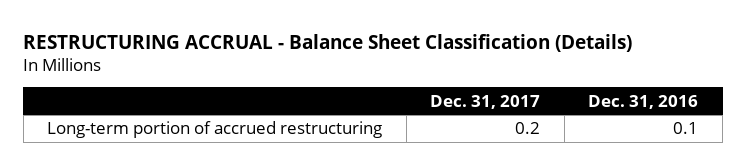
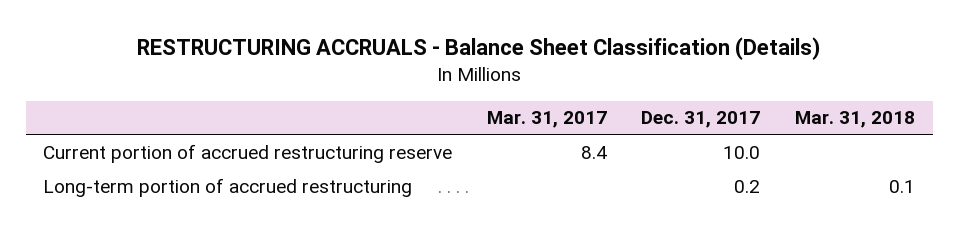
- RESTRUCTURING ACCRUAL - Balance Sheet Classification (Details)
+ RESTRUCTURING ACCRUALS - Balance Sheet Classification (Details)
- | Dec. 31, 2017 | Dec. 31, 2016
+ | Mar. 31, 2017 | Dec. 31, 2017 | Mar. 31, 2018
+ Current portion of accrued restructuring reserve | 8.4 | 10.0 |

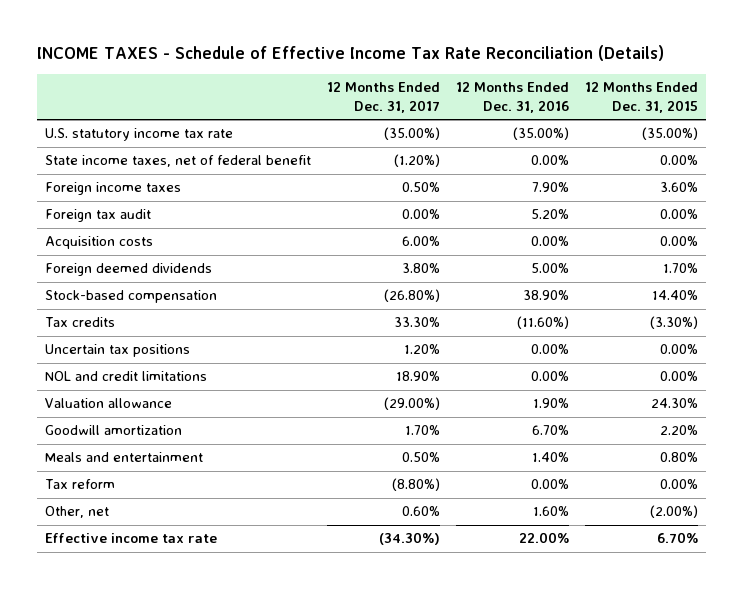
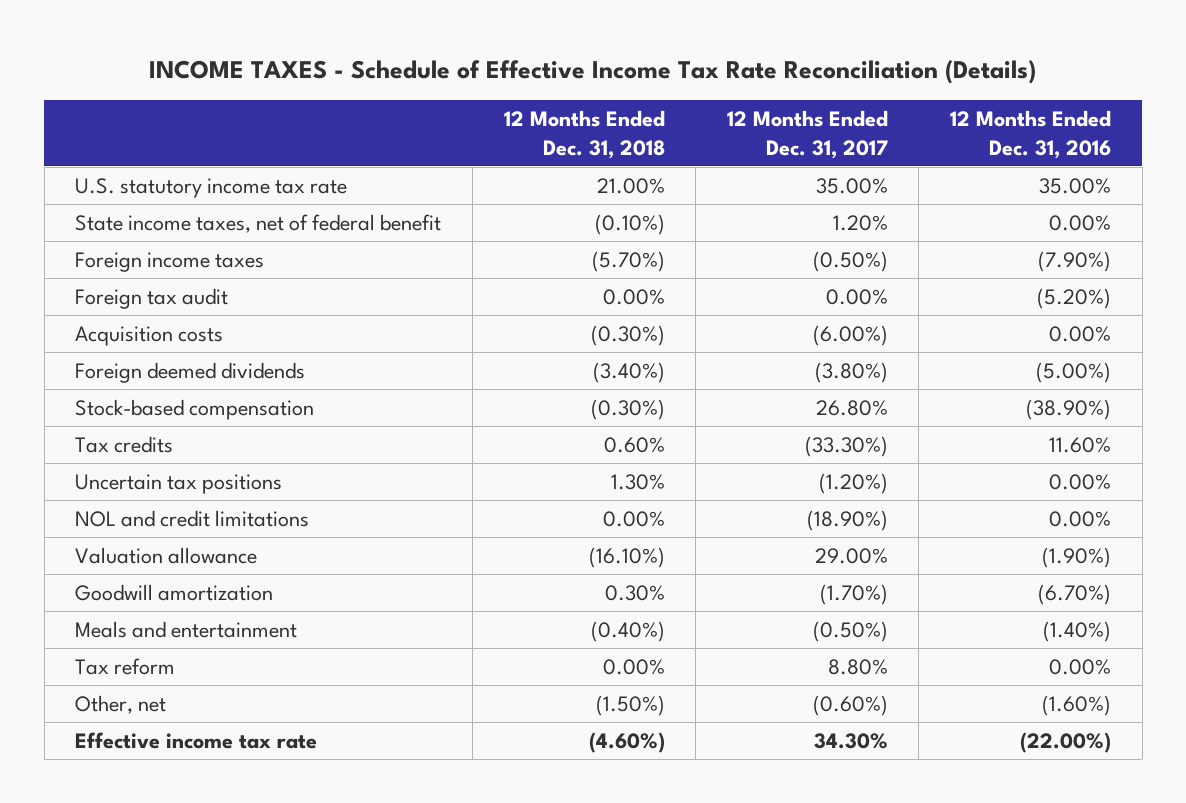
- | 12 Months Ended Dec. 31, 2017 | 12 Months Ended Dec. 31, 2016 | 12 Months Ended Dec. 31, 2015
+ | 12 Months Ended Dec. 31, 2018 | 12 Months Ended Dec. 31, 2017 | 12 Months Ended Dec. 31, 2016
- U.S. statutory income tax rate | (35.00%) | (35.00%) | (35.00%)
- State income taxes, net of federal benefit | (1.20%) | 0.00% | 0.00%
- Foreign income taxes | 0.50% | 7.90% | 3.60%
- Foreign tax audit | 0.00% | 5.20% | 0.00%
- Acquisition costs | 6.00% | 0.00% | 0.00%
- Foreign deemed dividends | 3.80% | 5.00% | 1.70%
- Stock-based compensation | (26.80%) | 38.90% | 14.40%
- Tax credits | 33.30% | (11.60%) | (3.30%)
- Uncertain tax positions | 1.20% | 0.00% | 0.00%
- NOL and credit limitations | 18.90% | 0.00% | 0.00%
- Valuation allowance | (29.00%) | 1.90% | 24.30%
- Goodwill amortization | 1.70% | 6.70% | 2.20%
- Meals and entertainment | 0.50% | 1.40% | 0.80%
- Tax reform | (8.80%) | 0.00% | 0.00%
- Other, net | 0.60% | 1.60% | (2.00%)
- Effective income tax rate | (34.30%) | 22.00% | 6.70%
+ U.S. statutory income tax rate | 21.00% | 35.00% | 35.00%
+ State income taxes, net of federal benefit | (0.10%) | 1.20% | 0.00%
+ Foreign income taxes | (5.70%) | (0.50%) | (7.90%)
+ Foreign tax audit | 0.00% | 0.00% | (5.20%)
+ Acquisition costs | (0.30%) | (6.00%) | 0.00%
+ Foreign deemed dividends | (3.40%) | (3.80%) | (5.00%)
+ Stock-based compensation | (0.30%) | 26.80% | (38.90%)
+ Tax credits | 0.60% | (33.30%) | 11.60%
+ Uncertain tax positions | 1.30% | (1.20%) | 0.00%
+ NOL and credit limitations | 0.00% | (18.90%) | 0.00%
+ Valuation allowance | (16.10%) | 29.00% | (1.90%)
+ Goodwill amortization | 0.30% | (1.70%) | (6.70%)
+ Meals and entertainment | (0.40%) | (0.50%) | (1.40%)
+ Tax reform | 0.00% | 8.80% | 0.00%
+ Other, net | (1.50%) | (0.60%) | (1.60%)
+ Effective income tax rate | (4.60%) | 34.30% | (22.00%)

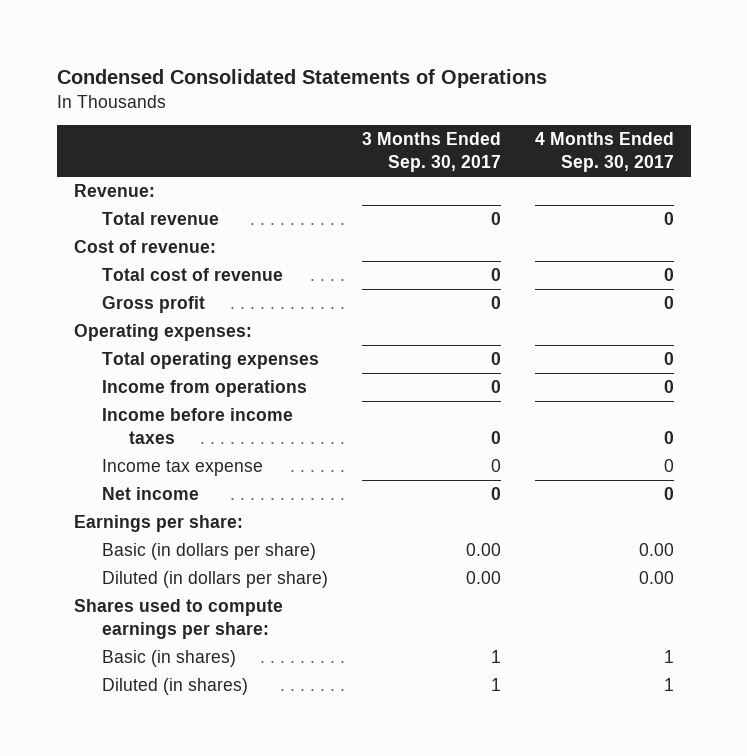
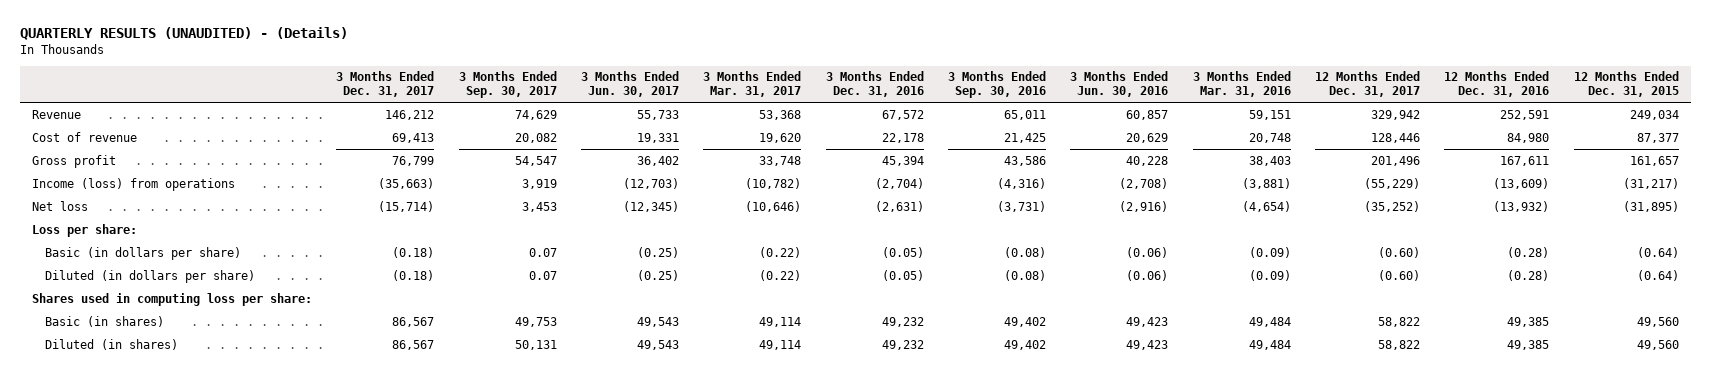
- Condensed Consolidated Statements of Operations
+ QUARTERLY RESULTS (UNAUDITED) - (Details)
- | 3 Months Ended Sep. 30, 2017 | 4 Months Ended Sep. 30, 2017
+ | 3 Months Ended Dec. 31, 2017 | 3 Months Ended Sep. 30, 2017 | 3 Months Ended Jun. 30, 2017 | 3 Months Ended Mar. 31, 2017 | 3 Months Ended Dec. 31, 2016 | 3 Months Ended Sep. 30, 2016 | 3 Months Ended Jun. 30, 2016 | 3 Months Ended Mar. 31, 2016 | 12 Months Ended Dec. 31, 2017 | 12 Months Ended Dec. 31, 2016 | 12 Months Ended Dec. 31, 2015
- Revenue:
- Total revenue | 0 | 0
- Cost of revenue:
- Total cost of revenue | 0 | 0
- Gross profit | 0 | 0
- Operating expenses:
- Total operating expenses | 0 | 0
- Income from operations | 0 | 0
- Income before income taxes | 0 | 0
- Income tax expense | 0 | 0
- Net income | 0 | 0
- Earnings per share:
- Basic (in dollars per share) | 0.00 | 0.00
- Diluted (in dollars per share) | 0.00 | 0.00
- Shares used to compute earnings per share:
- Basic (in shares) | 1 | 1
- Diluted (in shares) | 1 | 1
+ Revenue | 146,212 | 74,629 | 55,733 | 53,368 | 67,572 | 65,011 | 60,857 | 59,151 | 329,942 | 252,591 | 249,034
+ Cost of revenue | 69,413 | 20,082 | 19,331 | 19,620 | 22,178 | 21,425 | 20,629 | 20,748 | 128,446 | 84,980 | 87,377
+ Gross profit | 76,799 | 54,547 | 36,402 | 33,748 | 45,394 | 43,586 | 40,228 | 38,403 | 201,496 | 167,611 | 161,657
+ Income (loss) from operations | (35,663) | 3,919 | (12,703) | (10,782) | (2,704) | (4,316) | (2,708) | (3,881) | (55,229) | (13,609) | (31,217)
+ Net loss | (15,714) | 3,453 | (12,345) | (10,646) | (2,631) | (3,731) | (2,916) | (4,654) | (35,252) | (13,932) | (31,895)
+ Loss per share:
+ Basic (in dollars per share) | (0.18) | 0.07 | (0.25) | (0.22) | (0.05) | (0.08) | (0.06) | (0.09) | (0.60) | (0.28) | (0.64)
+ Diluted (in dollars per share) | (0.18) | 0.07 | (0.25) | (0.22) | (0.05) | (0.08) | (0.06) | (0.09) | (0.60) | (0.28) | (0.64)
+ Shares used in computing loss per share:
+ Basic (in shares) | 86,567 | 49,753 | 49,543 | 49,114 | 49,232 | 49,402 | 49,423 | 49,484 | 58,822 | 49,385 | 49,560
+ Diluted (in shares) | 86,567 | 50,131 | 49,543 | 49,114 | 49,232 | 49,402 | 49,423 | 49,484 | 58,822 | 49,385 | 49,560

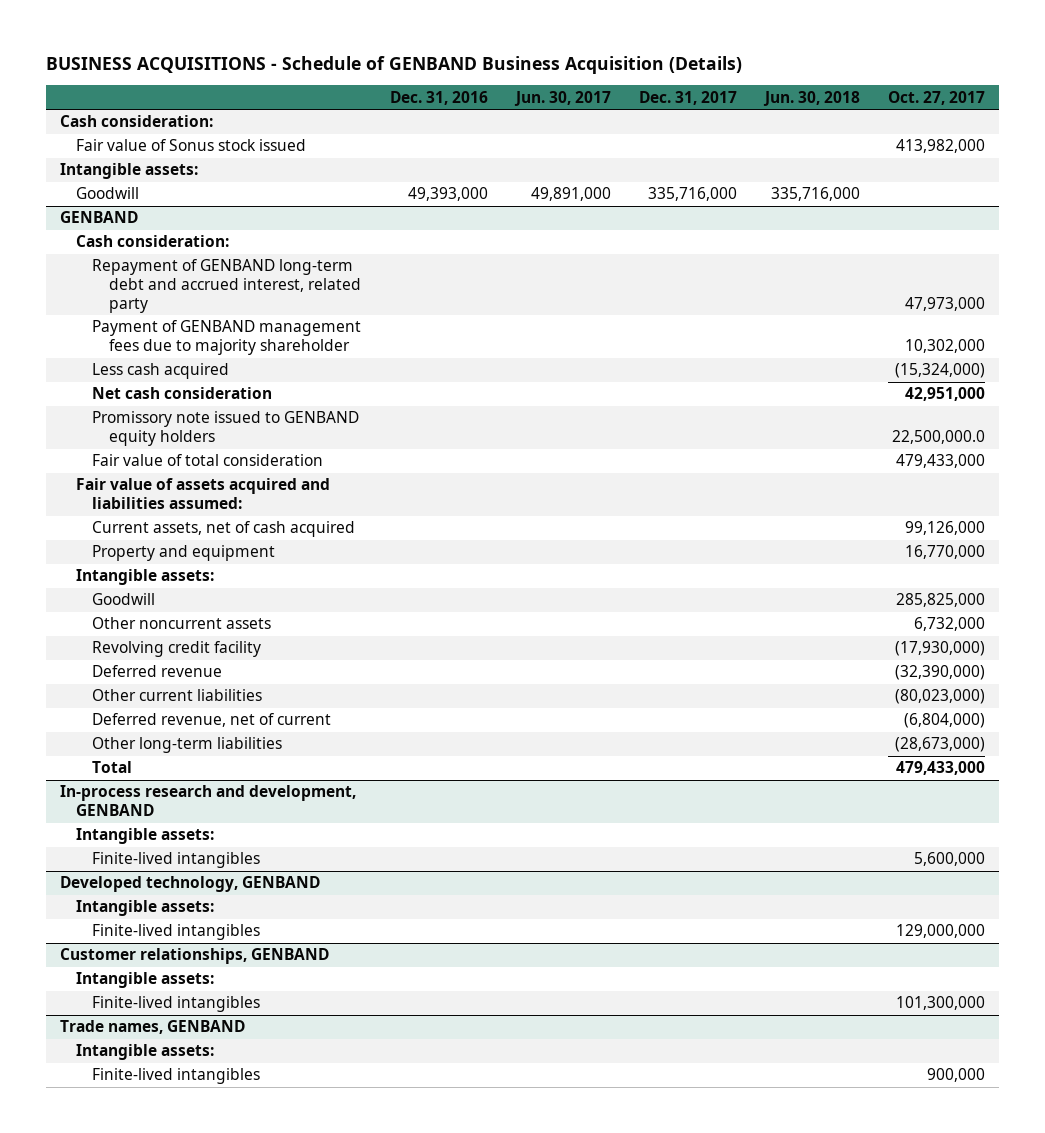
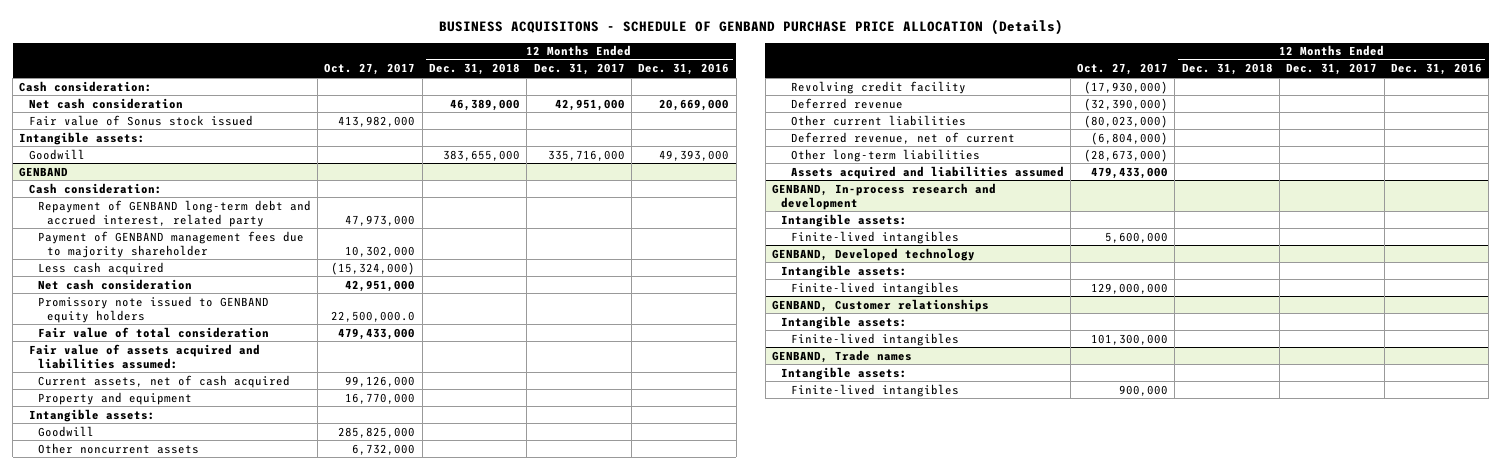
- BUSINESS ACQUISITIONS - Schedule of GENBAND Business Acquisition (Details)
+ BUSINESS ACQUISITONS - SCHEDULE OF GENBAND PURCHASE PRICE ALLOCATION (Details)
- | Dec. 31, 2016 | Jun. 30, 2017 | Dec. 31, 2017 | Jun. 30, 2018 | Oct. 27, 2017
+ | Oct. 27, 2017 | 12 Months Ended Dec. 31, 2018 | 12 Months Ended Dec. 31, 2017 | 12 Months Ended Dec. 31, 2016
+ Net cash consideration | | 46,389,000 | 42,951,000 | 20,669,000
@ GENBAND
- Total | | | | | 479,433,000
- In-process research and development, GENBAND
@ GENBAND
+ Assets acquired and liabilities assumed | 479,433,000 | | |
+ GENBAND, In-process research and development
- Developed technology, GENBAND
+ GENBAND, Developed technology
- Customer relationships, GENBAND
+ GENBAND, Customer relationships
- Trade names, GENBAND
+ GENBAND, Trade names

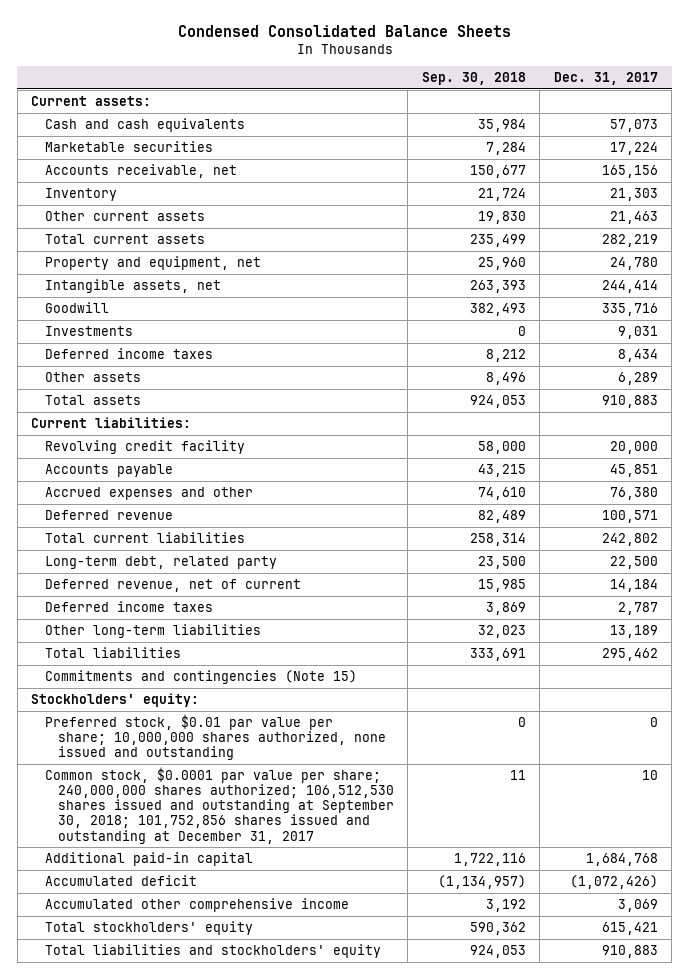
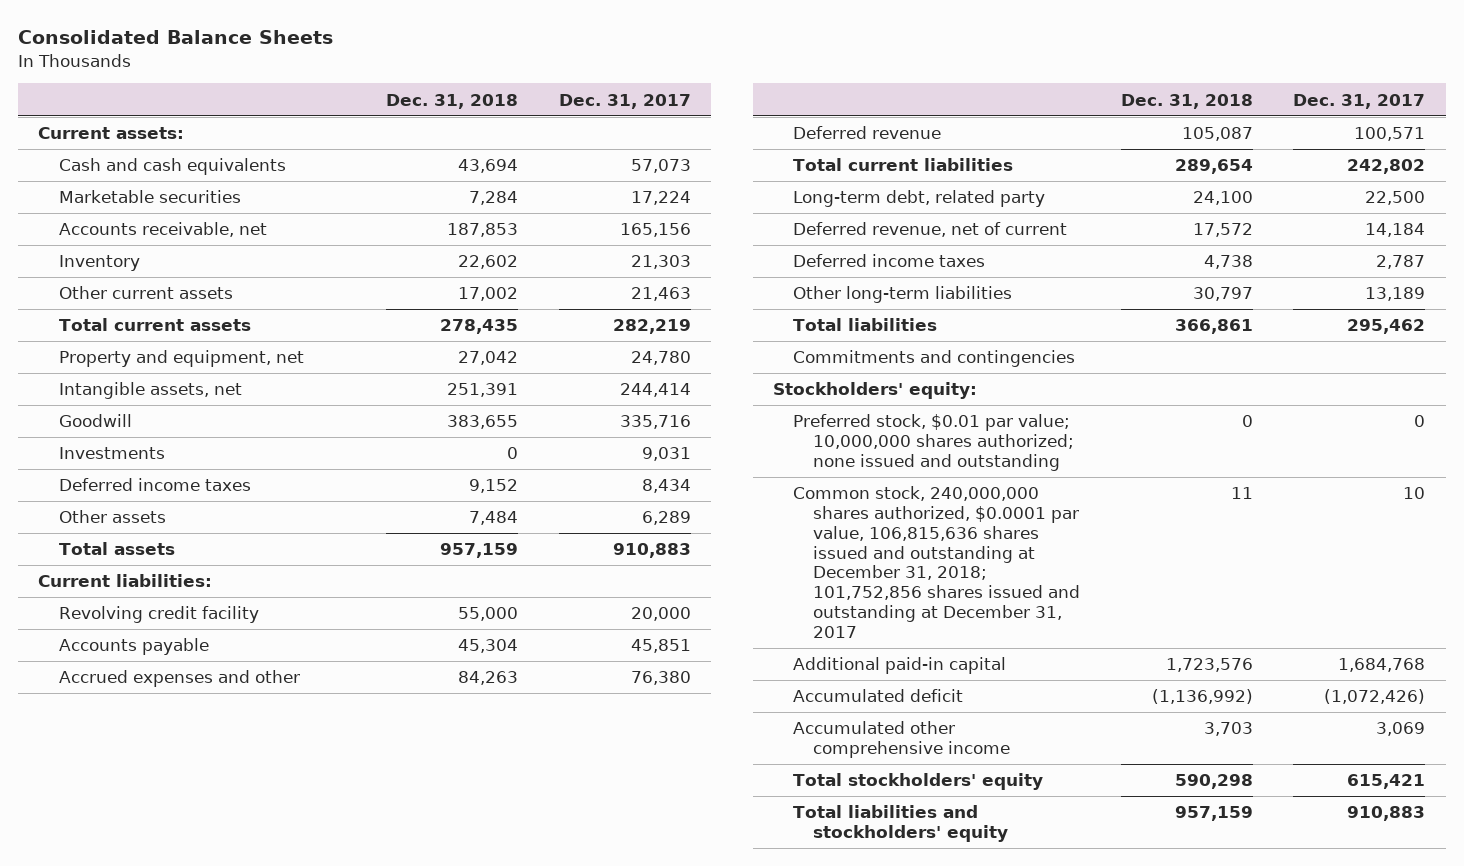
- Condensed Consolidated Balance Sheets
+ Consolidated Balance Sheets
- | Sep. 30, 2018 | Dec. 31, 2017
+ | Dec. 31, 2018 | Dec. 31, 2017
- Commitments and contingencies (Note 15)
+ Commitments and contingencies
- Preferred stock, $0.01 par value per share; 10,000,000 shares authorized, none issued and outstanding | 0 | 0
- Common stock, $0.0001 par value per share; 240,000,000 shares authorized; 106,512,530 shares issued and outstanding at September 30, 2018; 101,752,856 shares issued and outstanding at December 31, 2017 | 11 | 10
+ Preferred stock, $0.01 par value; 10,000,000 shares authorized; none issued and outstanding | 0 | 0
+ Common stock, 240,000,000 shares authorized, $0.0001 par value, 106,815,636 shares issued and outstanding at December 31, 2018; 101,752,856 shares issued and outstanding at December 31, 2017 | 11 | 10

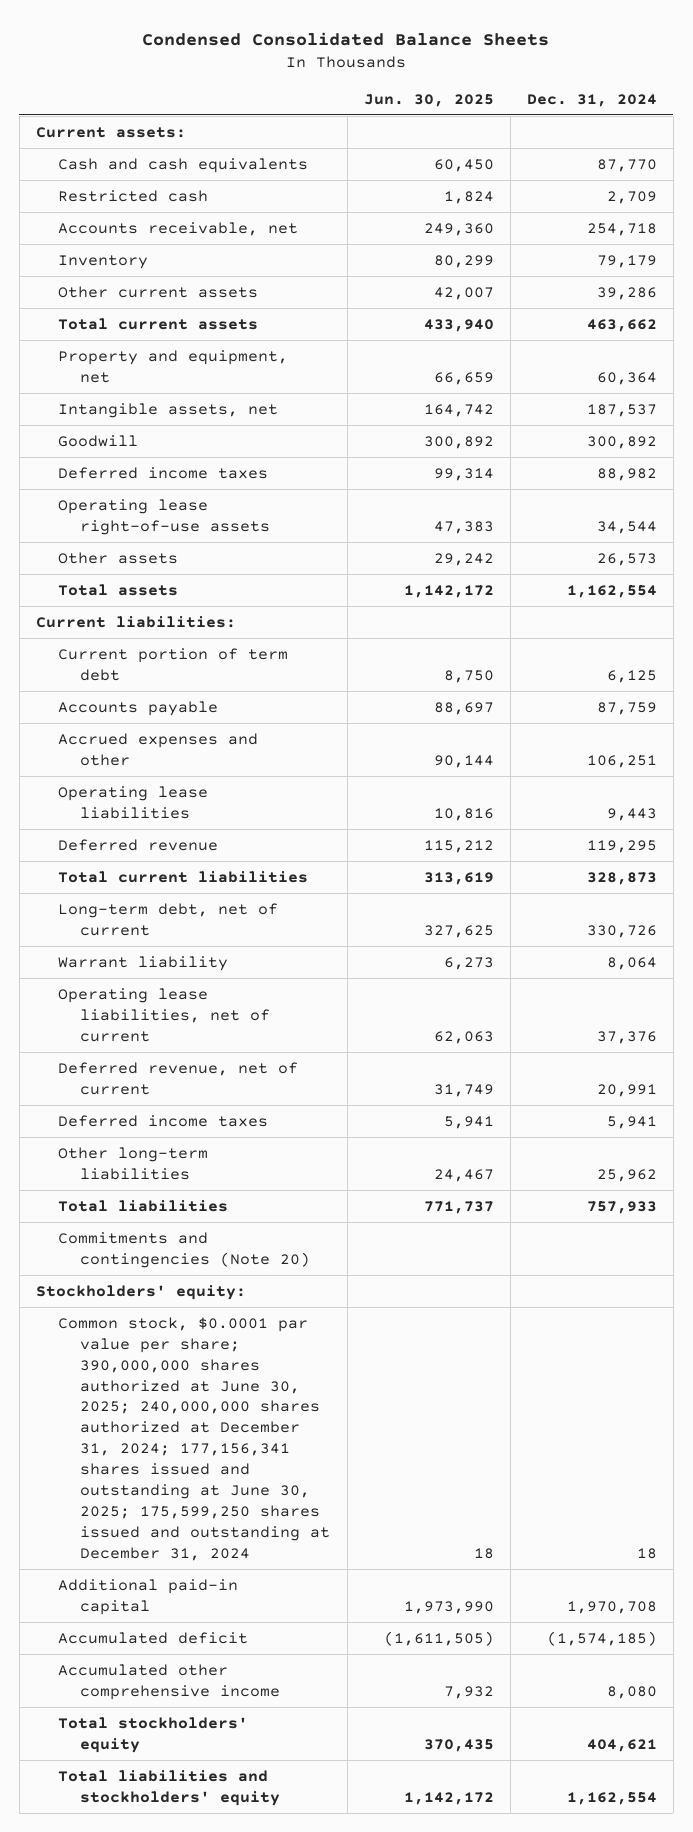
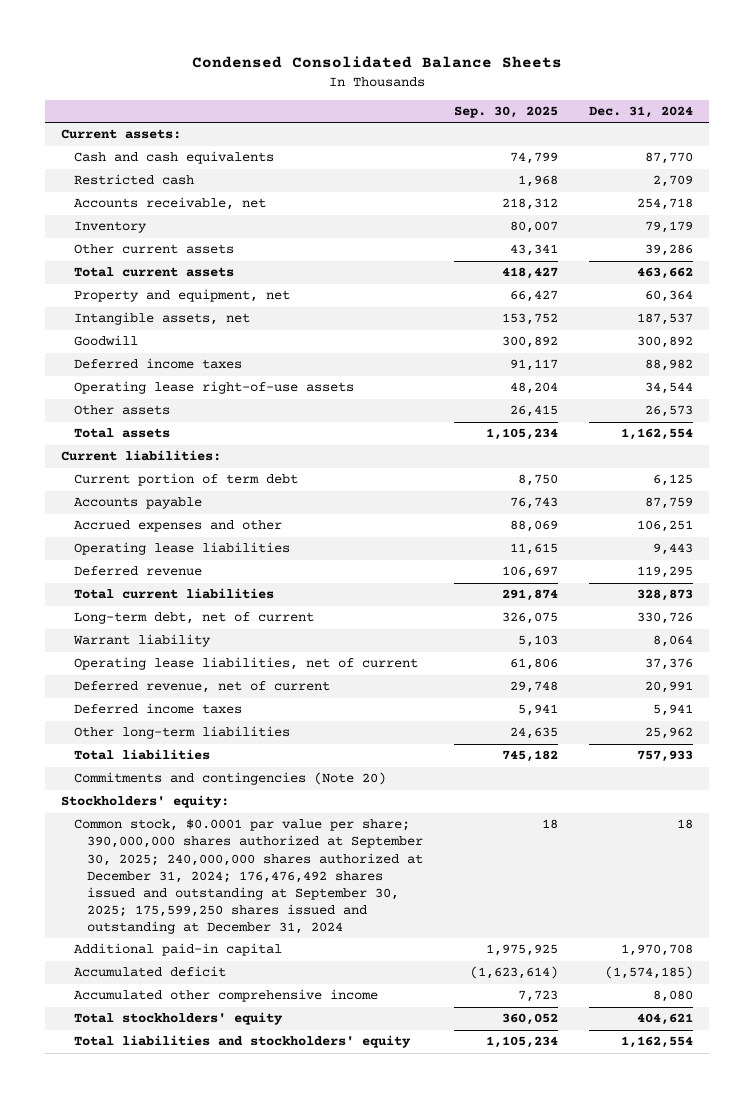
- | Jun. 30, 2025 | Dec. 31, 2024
+ | Sep. 30, 2025 | Dec. 31, 2024
- Common stock, $0.0001 par value per share; 390,000,000 shares authorized at June 30, 2025; 240,000,000 shares authorized at December 31, 2024; 177,156,341 shares issued and outstanding at June 30, 2025; 175,599,250 shares issued and outstanding at December 31, 2024 | 18 | 18
+ Common stock, $0.0001 par value per share; 390,000,000 shares authorized at September 30, 2025; 240,000,000 shares authorized at December 31, 2024; 176,476,492 shares issued and outstanding at September 30, 2025; 175,599,250 shares issued and outstanding at December 31, 2024 | 18 | 18

